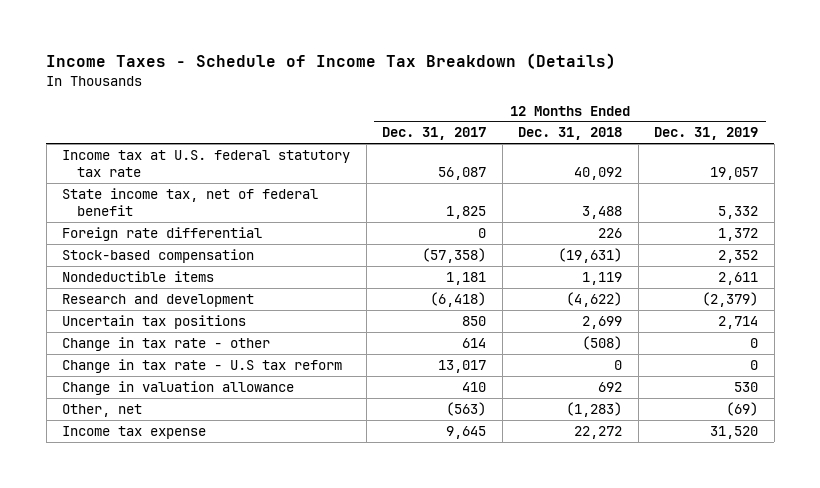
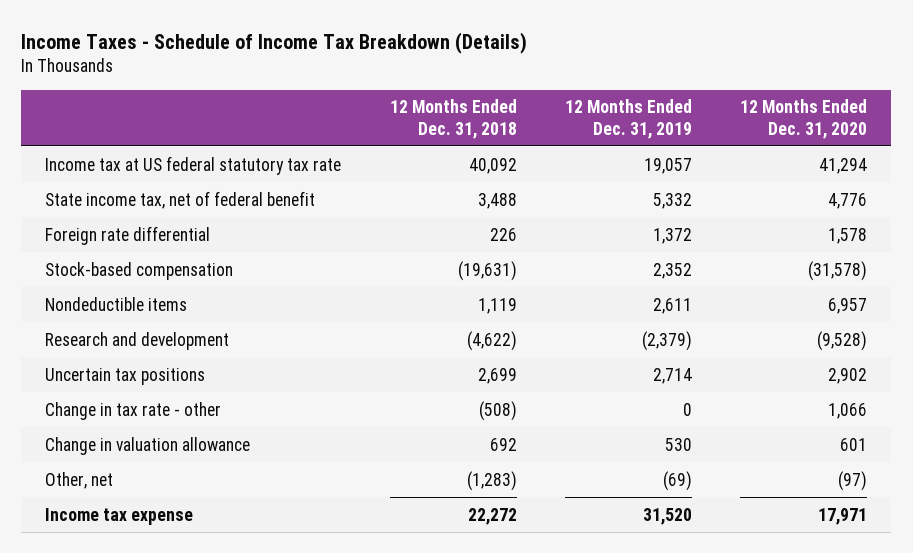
- | 12 Months Ended Dec. 31, 2017 | 12 Months Ended Dec. 31, 2018 | 12 Months Ended Dec. 31, 2019
+ | 12 Months Ended Dec. 31, 2018 | 12 Months Ended Dec. 31, 2019 | 12 Months Ended Dec. 31, 2020
- Income tax at U.S. federal statutory tax rate | 56,087 | 40,092 | 19,057
+ Income tax at US federal statutory tax rate | 40,092 | 19,057 | 41,294
- Change in tax rate - U.S tax reform | 13,017 | 0 | 0

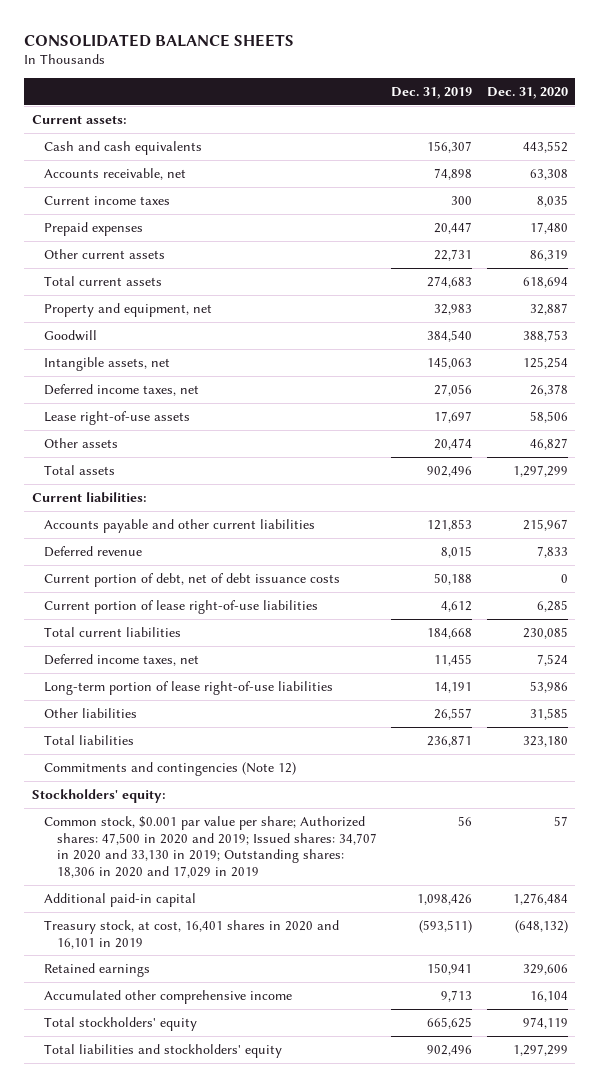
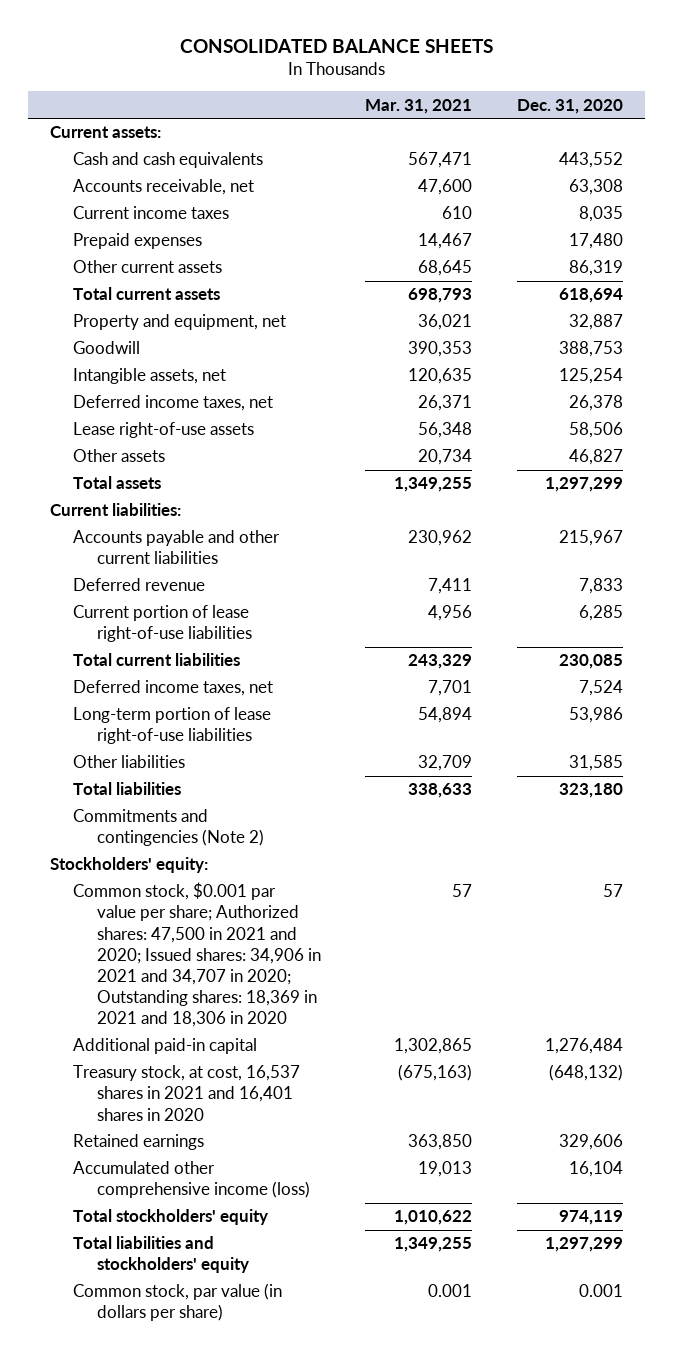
- | Dec. 31, 2019 | Dec. 31, 2020
+ | Mar. 31, 2021 | Dec. 31, 2020
- Current portion of debt, net of debt issuance costs | 50,188 | 0
- Commitments and contingencies (Note 12)
+ Commitments and contingencies (Note 2)
- Common stock, $0.001 par value per share; Authorized shares: 47,500 in 2020 and 2019; Issued shares: 34,707 in 2020 and 33,130 in 2019; Outstanding shares: 18,306 in 2020 and 17,029 in 2019 | 56 | 57
+ Common stock, $0.001 par value per share; Authorized shares: 47,500 in 2021 and 2020; Issued shares: 34,906 in 2021 and 34,707 in 2020; Outstanding shares: 18,369 in 2021 and 18,306 in 2020 | 57 | 57
- Treasury stock, at cost, 16,401 shares in 2020 and 16,101 in 2019 | (593,511) | (648,132)
+ Treasury stock, at cost, 16,537 shares in 2021 and 16,401 shares in 2020 | (675,163) | (648,132)
- Accumulated other comprehensive income | 9,713 | 16,104
+ Accumulated other comprehensive income (loss) | 19,013 | 16,104
+ Common stock, par value (in dollars per share) | 0.001 | 0.001

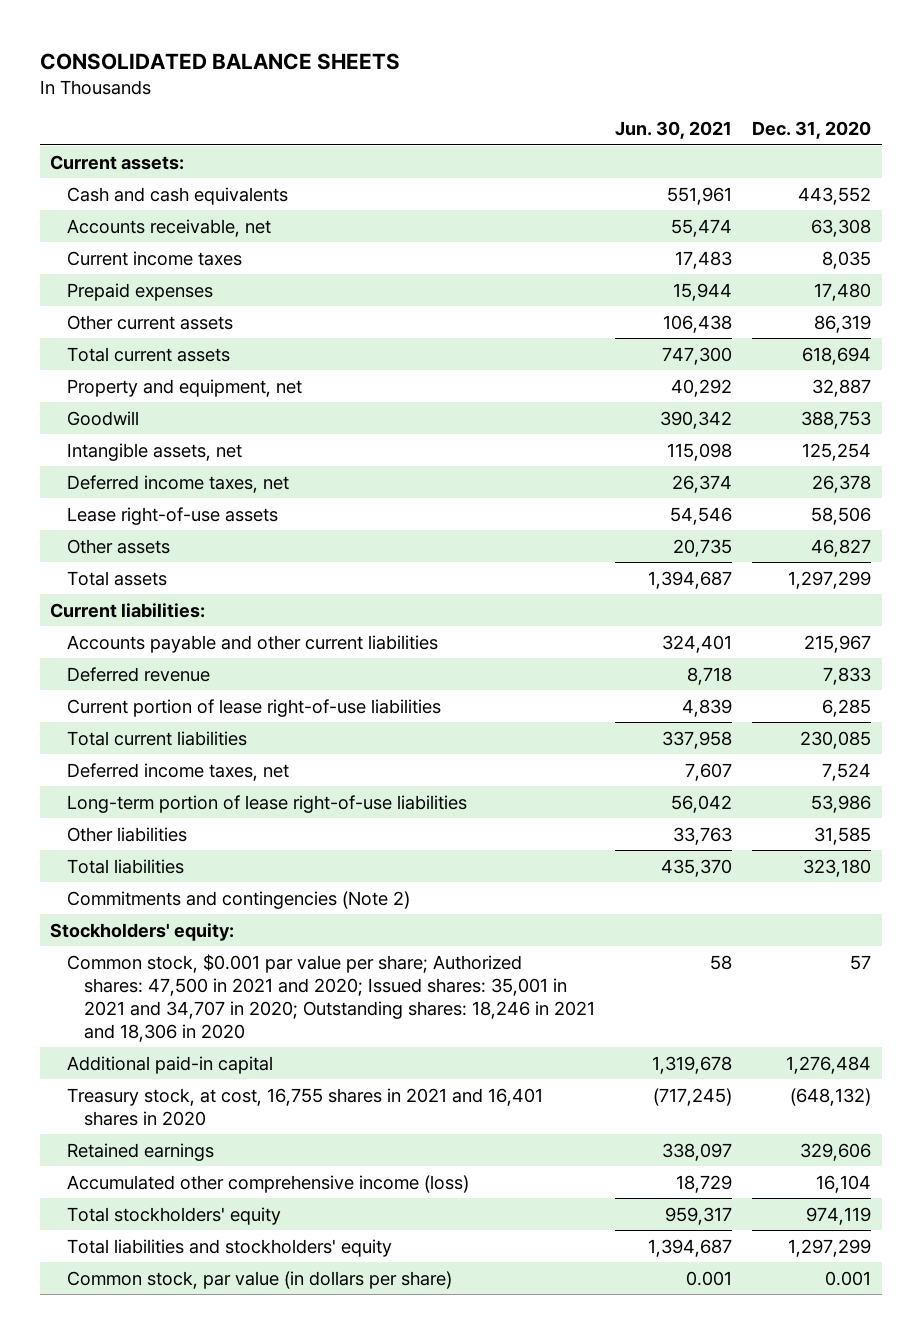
- | Mar. 31, 2021 | Dec. 31, 2020
+ | Jun. 30, 2021 | Dec. 31, 2020
- Common stock, $0.001 par value per share; Authorized shares: 47,500 in 2021 and 2020; Issued shares: 34,906 in 2021 and 34,707 in 2020; Outstanding shares: 18,369 in 2021 and 18,306 in 2020 | 57 | 57
+ Common stock, $0.001 par value per share; Authorized shares: 47,500 in 2021 and 2020; Issued shares: 35,001 in 2021 and 34,707 in 2020; Outstanding shares: 18,246 in 2021 and 18,306 in 2020 | 58 | 57
- Treasury stock, at cost, 16,537 shares in 2021 and 16,401 shares in 2020 | (675,163) | (648,132)
+ Treasury stock, at cost, 16,755 shares in 2021 and 16,401 shares in 2020 | (717,245) | (648,132)

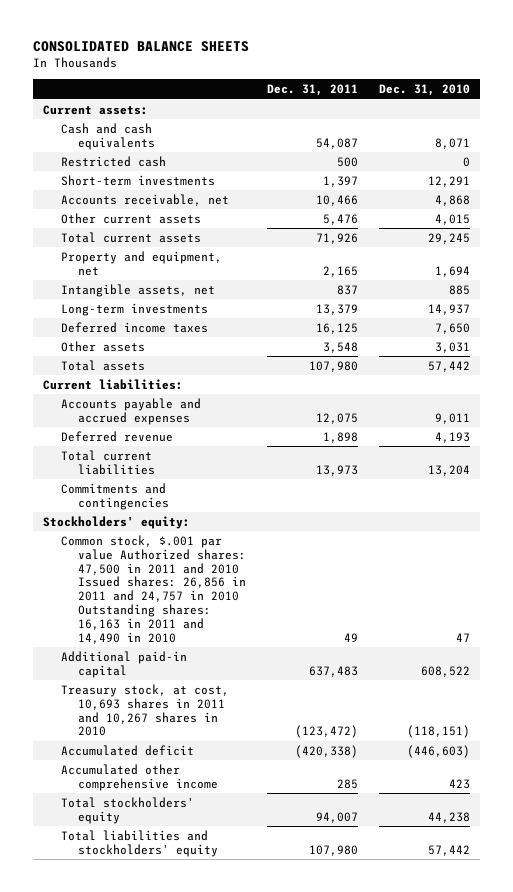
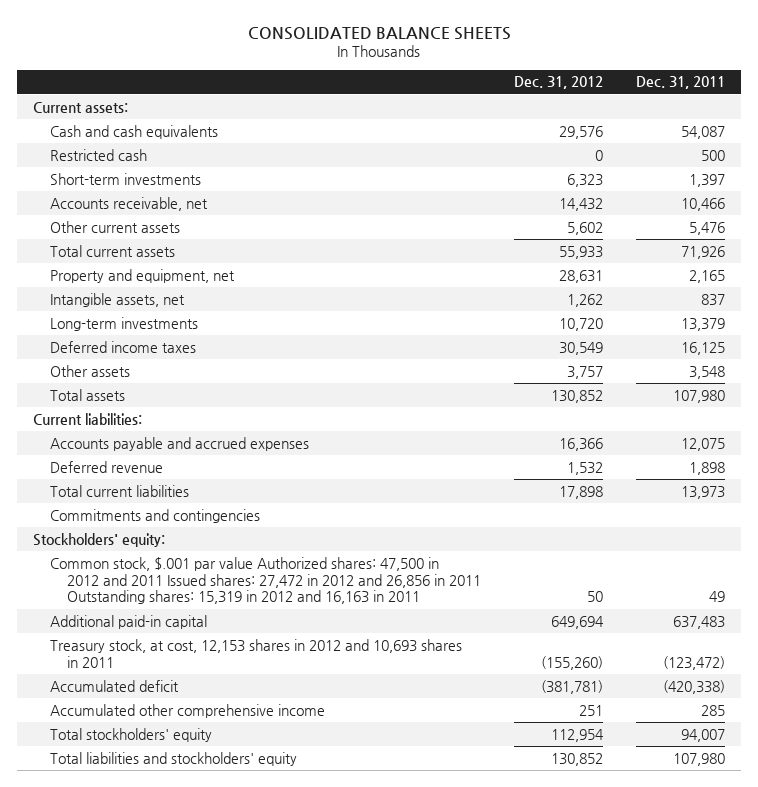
- | Dec. 31, 2011 | Dec. 31, 2010
+ | Dec. 31, 2012 | Dec. 31, 2011
- Common stock, $.001 par value Authorized shares: 47,500 in 2011 and 2010 Issued shares: 26,856 in 2011 and 24,757 in 2010 Outstanding shares: 16,163 in 2011 and 14,490 in 2010 | 49 | 47
+ Common stock, $.001 par value Authorized shares: 47,500 in 2012 and 2011 Issued shares: 27,472 in 2012 and 26,856 in 2011 Outstanding shares: 15,319 in 2012 and 16,163 in 2011 | 50 | 49
- Treasury stock, at cost, 10,693 shares in 2011 and 10,267 shares in 2010 | (123,472) | (118,151)
+ Treasury stock, at cost, 12,153 shares in 2012 and 10,693 shares in 2011 | (155,260) | (123,472)

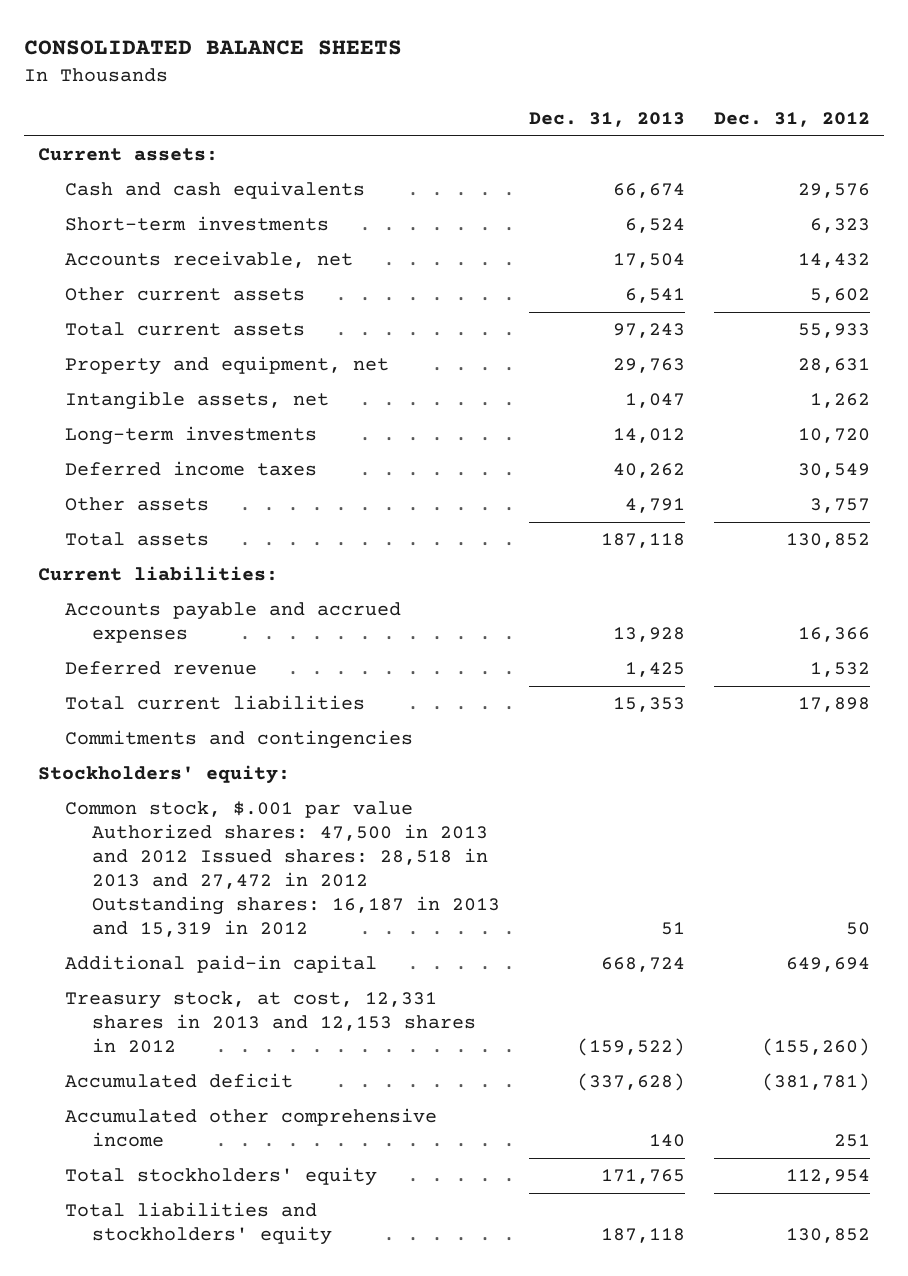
- | Dec. 31, 2012 | Dec. 31, 2011
+ | Dec. 31, 2013 | Dec. 31, 2012
- Restricted cash | 0 | 500
- Common stock, $.001 par value Authorized shares: 47,500 in 2012 and 2011 Issued shares: 27,472 in 2012 and 26,856 in 2011 Outstanding shares: 15,319 in 2012 and 16,163 in 2011 | 50 | 49
+ Common stock, $.001 par value Authorized shares: 47,500 in 2013 and 2012 Issued shares: 28,518 in 2013 and 27,472 in 2012 Outstanding shares: 16,187 in 2013 and 15,319 in 2012 | 51 | 50
- Treasury stock, at cost, 12,153 shares in 2012 and 10,693 shares in 2011 | (155,260) | (123,472)
+ Treasury stock, at cost, 12,331 shares in 2013 and 12,153 shares in 2012 | (159,522) | (155,260)

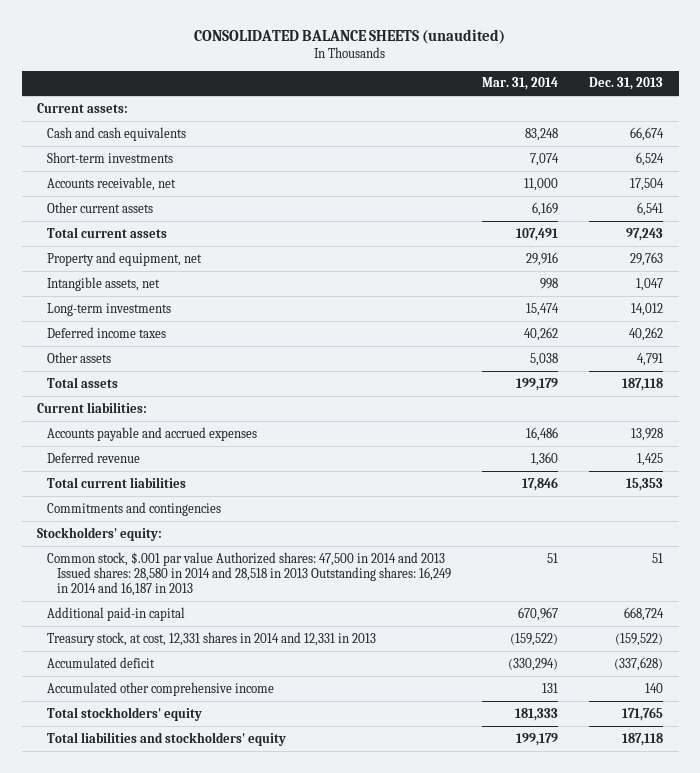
- CONSOLIDATED BALANCE SHEETS
+ CONSOLIDATED BALANCE SHEETS (unaudited)
- | Dec. 31, 2013 | Dec. 31, 2012
+ | Mar. 31, 2014 | Dec. 31, 2013
- Common stock, $.001 par value Authorized shares: 47,500 in 2013 and 2012 Issued shares: 28,518 in 2013 and 27,472 in 2012 Outstanding shares: 16,187 in 2013 and 15,319 in 2012 | 51 | 50
+ Common stock, $.001 par value Authorized shares: 47,500 in 2014 and 2013 Issued shares: 28,580 in 2014 and 28,518 in 2013 Outstanding shares: 16,249 in 2014 and 16,187 in 2013 | 51 | 51
- Treasury stock, at cost, 12,331 shares in 2013 and 12,153 shares in 2012 | (159,522) | (155,260)
+ Treasury stock, at cost, 12,331 shares in 2014 and 12,331 in 2013 | (159,522) | (159,522)

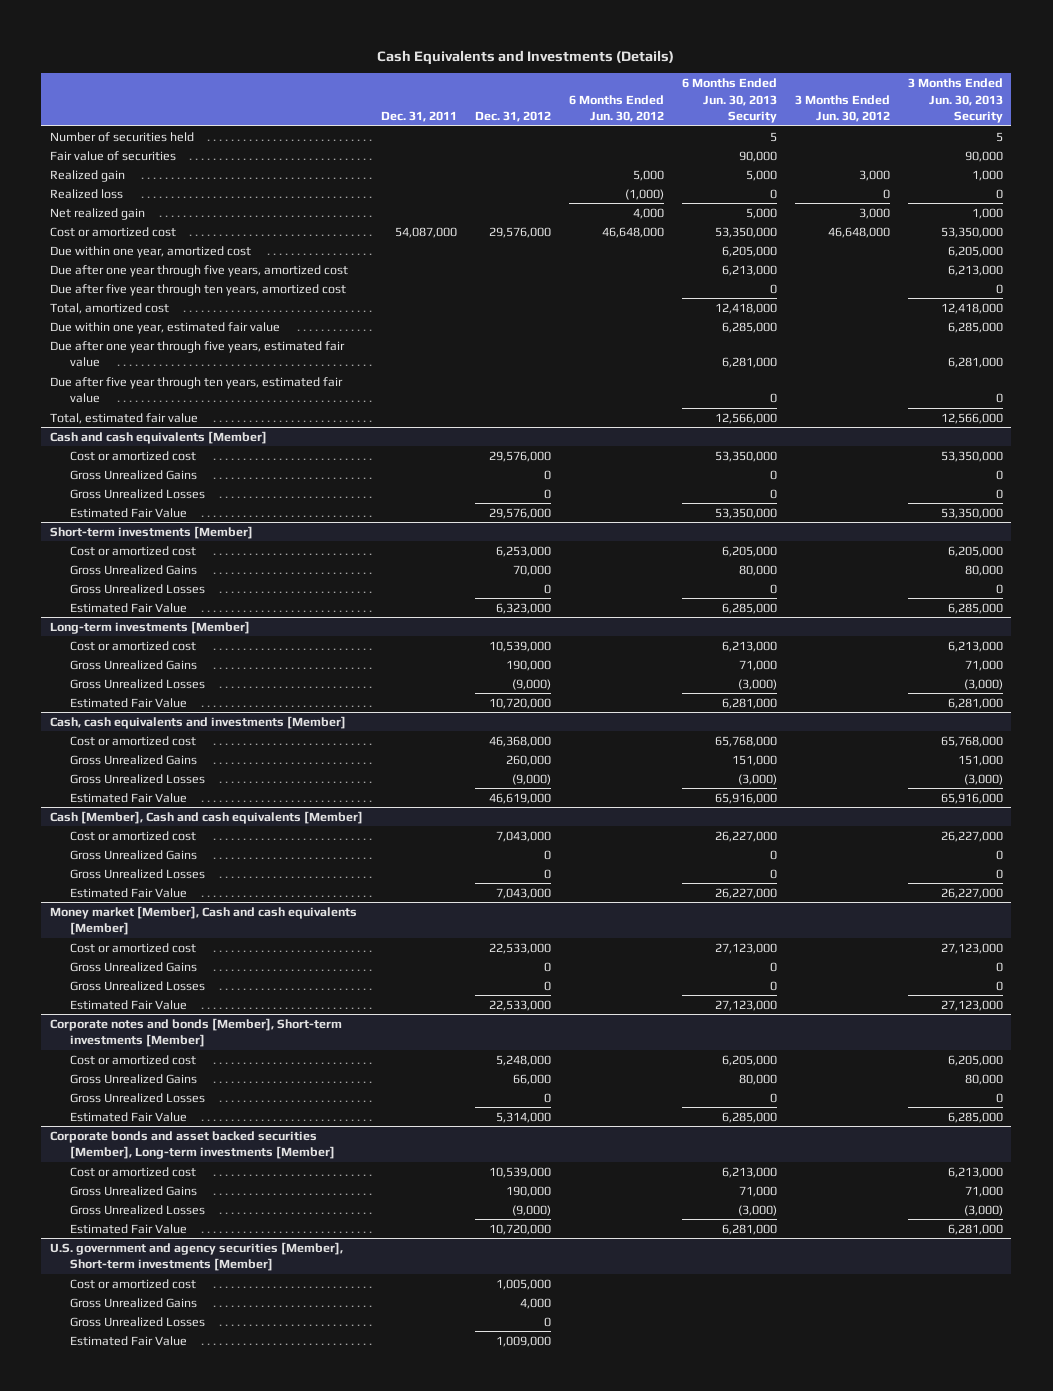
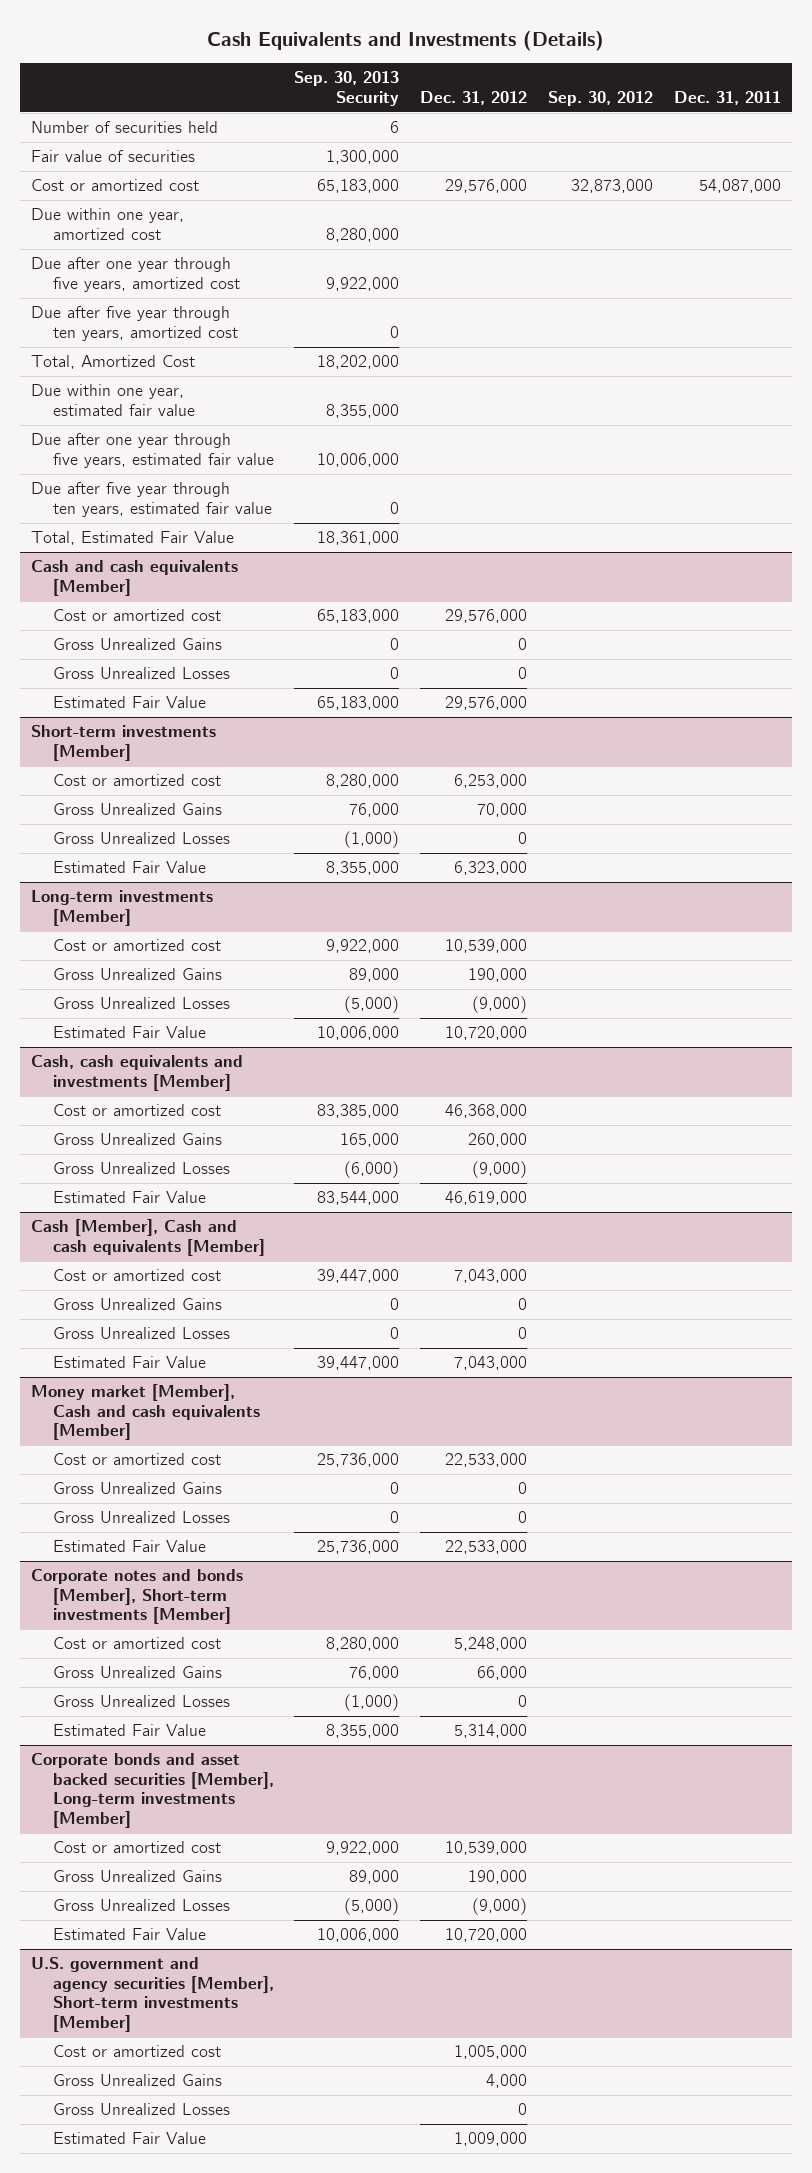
- | Dec. 31, 2011 | Dec. 31, 2012 | 6 Months Ended Jun. 30, 2012 | 6 Months Ended Jun. 30, 2013 Security | 3 Months Ended Jun. 30, 2012 | 3 Months Ended Jun. 30, 2013 Security
+ | Sep. 30, 2013 Security | Dec. 31, 2012 | Sep. 30, 2012 | Dec. 31, 2011
- Realized gain | | | 5,000 | 5,000 | 3,000 | 1,000
- Realized loss | | | (1,000) | 0 | 0 | 0
- Net realized gain | | | 4,000 | 5,000 | 3,000 | 1,000
- Total, amortized cost | | | | 12,418,000 | | 12,418,000
+ Total, Amortized Cost | 18,202,000 | | |
- Total, estimated fair value | | | | 12,566,000 | | 12,566,000
+ Total, Estimated Fair Value | 18,361,000 | | |

